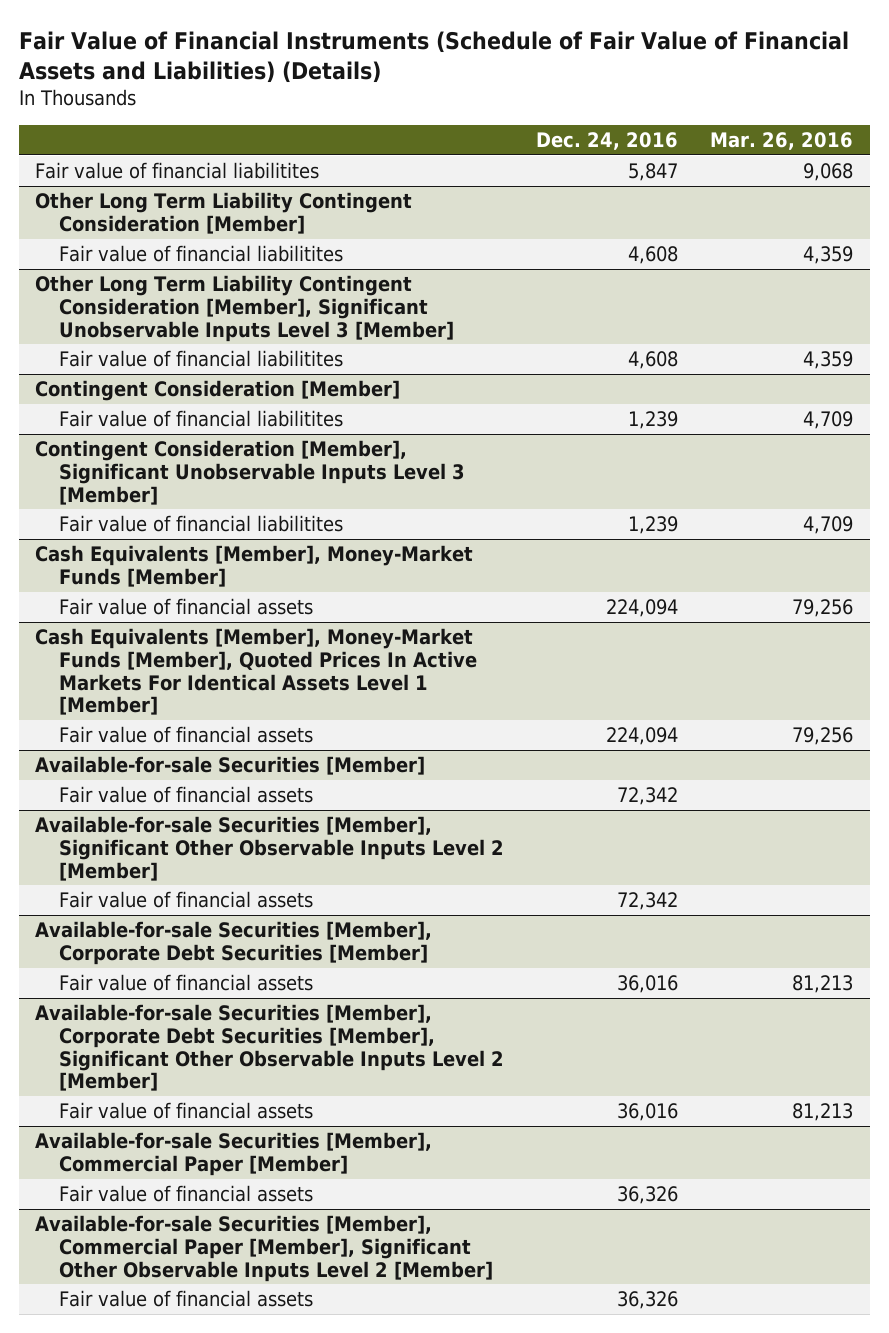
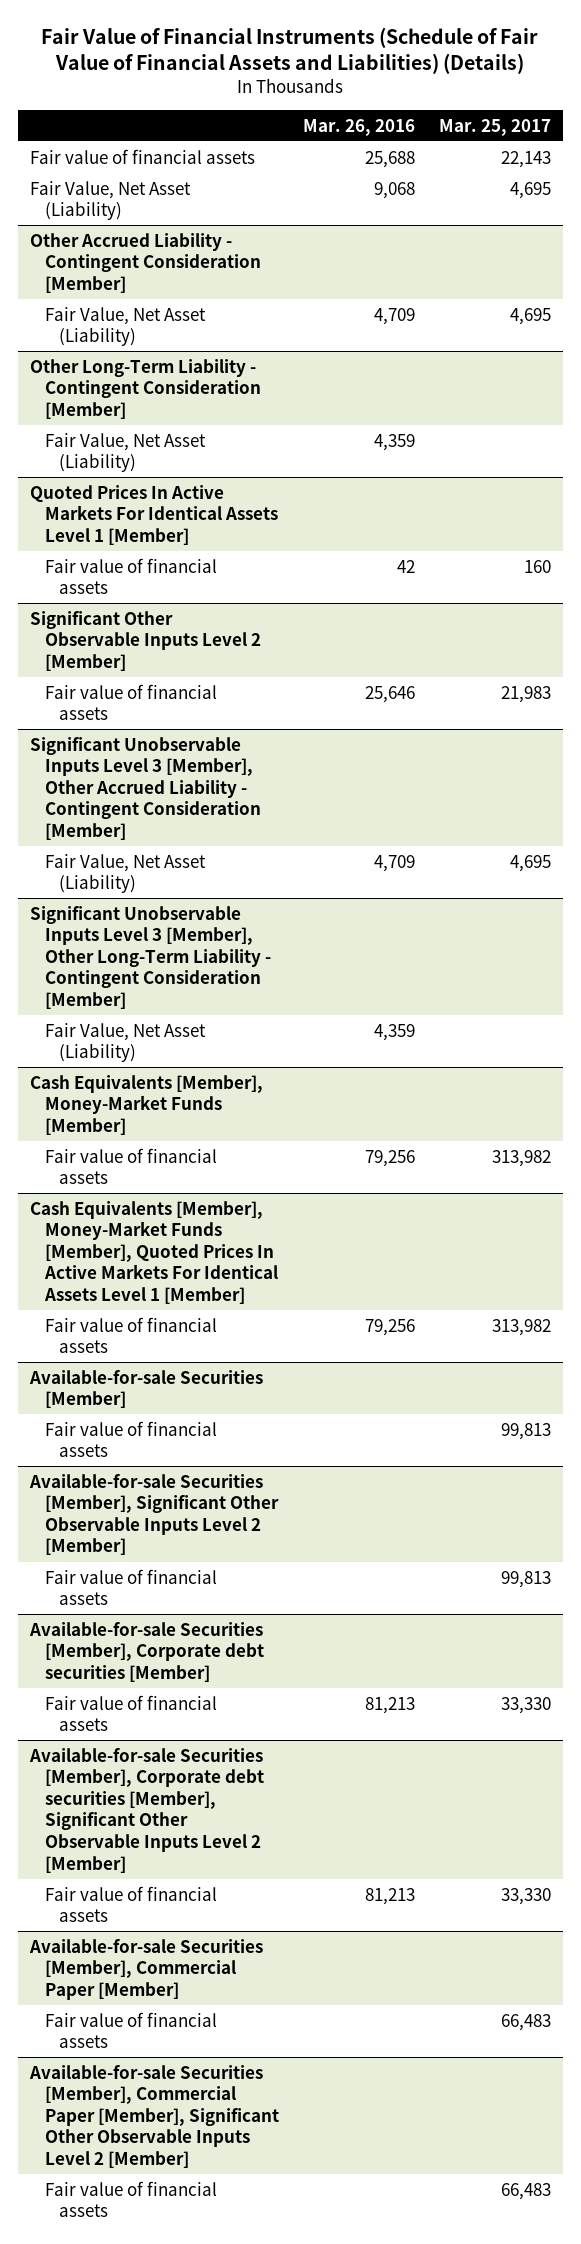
- | Dec. 24, 2016 | Mar. 26, 2016
+ | Mar. 26, 2016 | Mar. 25, 2017
- Fair value of financial liabilitites | 5,847 | 9,068
- Other Long Term Liability Contingent Consideration [Member]
- Fair value of financial liabilitites | 4,608 | 4,359
- Other Long Term Liability Contingent Consideration [Member], Significant Unobservable Inputs Level 3 [Member]
- Fair value of financial liabilitites | 4,608 | 4,359
- Contingent Consideration [Member]
- Fair value of financial liabilitites | 1,239 | 4,709
- Contingent Consideration [Member], Significant Unobservable Inputs Level 3 [Member]
- Fair value of financial liabilitites | 1,239 | 4,709
+ Fair value of financial assets | 25,688 | 22,143
+ Fair Value, Net Asset (Liability) | 9,068 | 4,695
+ Other Accrued Liability - Contingent Consideration [Member]
+ Fair Value, Net Asset (Liability) | 4,709 | 4,695
+ Other Long-Term Liability - Contingent Consideration [Member]
+ Fair Value, Net Asset (Liability) | 4,359 |
+ Quoted Prices In Active Markets For Identical Assets Level 1 [Member]
+ Fair value of financial assets | 42 | 160
+ Significant Other Observable Inputs Level 2 [Member]
+ Fair value of financial assets | 25,646 | 21,983
+ Significant Unobservable Inputs Level 3 [Member], Other Accrued Liability - Contingent Consideration [Member]
+ Fair Value, Net Asset (Liability) | 4,709 | 4,695
+ Significant Unobservable Inputs Level 3 [Member], Other Long-Term Liability - Contingent Consideration [Member]
+ Fair Value, Net Asset (Liability) | 4,359 |
- Available-for-sale Securities [Member], Corporate Debt Securities [Member]
+ Available-for-sale Securities [Member], Corporate debt securities [Member]
- Available-for-sale Securities [Member], Corporate Debt Securities [Member], Significant Other Observable Inputs Level 2 [Member]
+ Available-for-sale Securities [Member], Corporate debt securities [Member], Significant Other Observable Inputs Level 2 [Member]

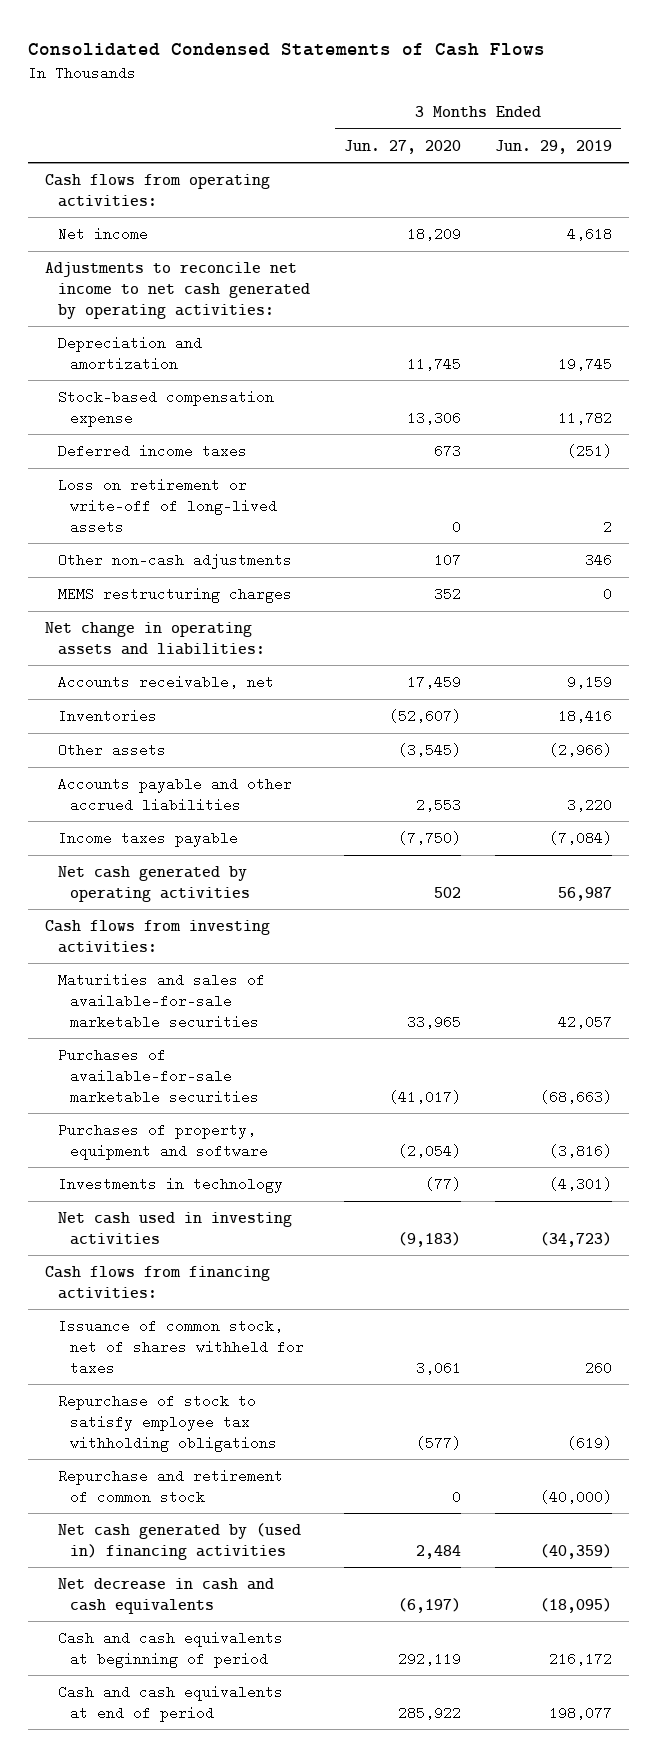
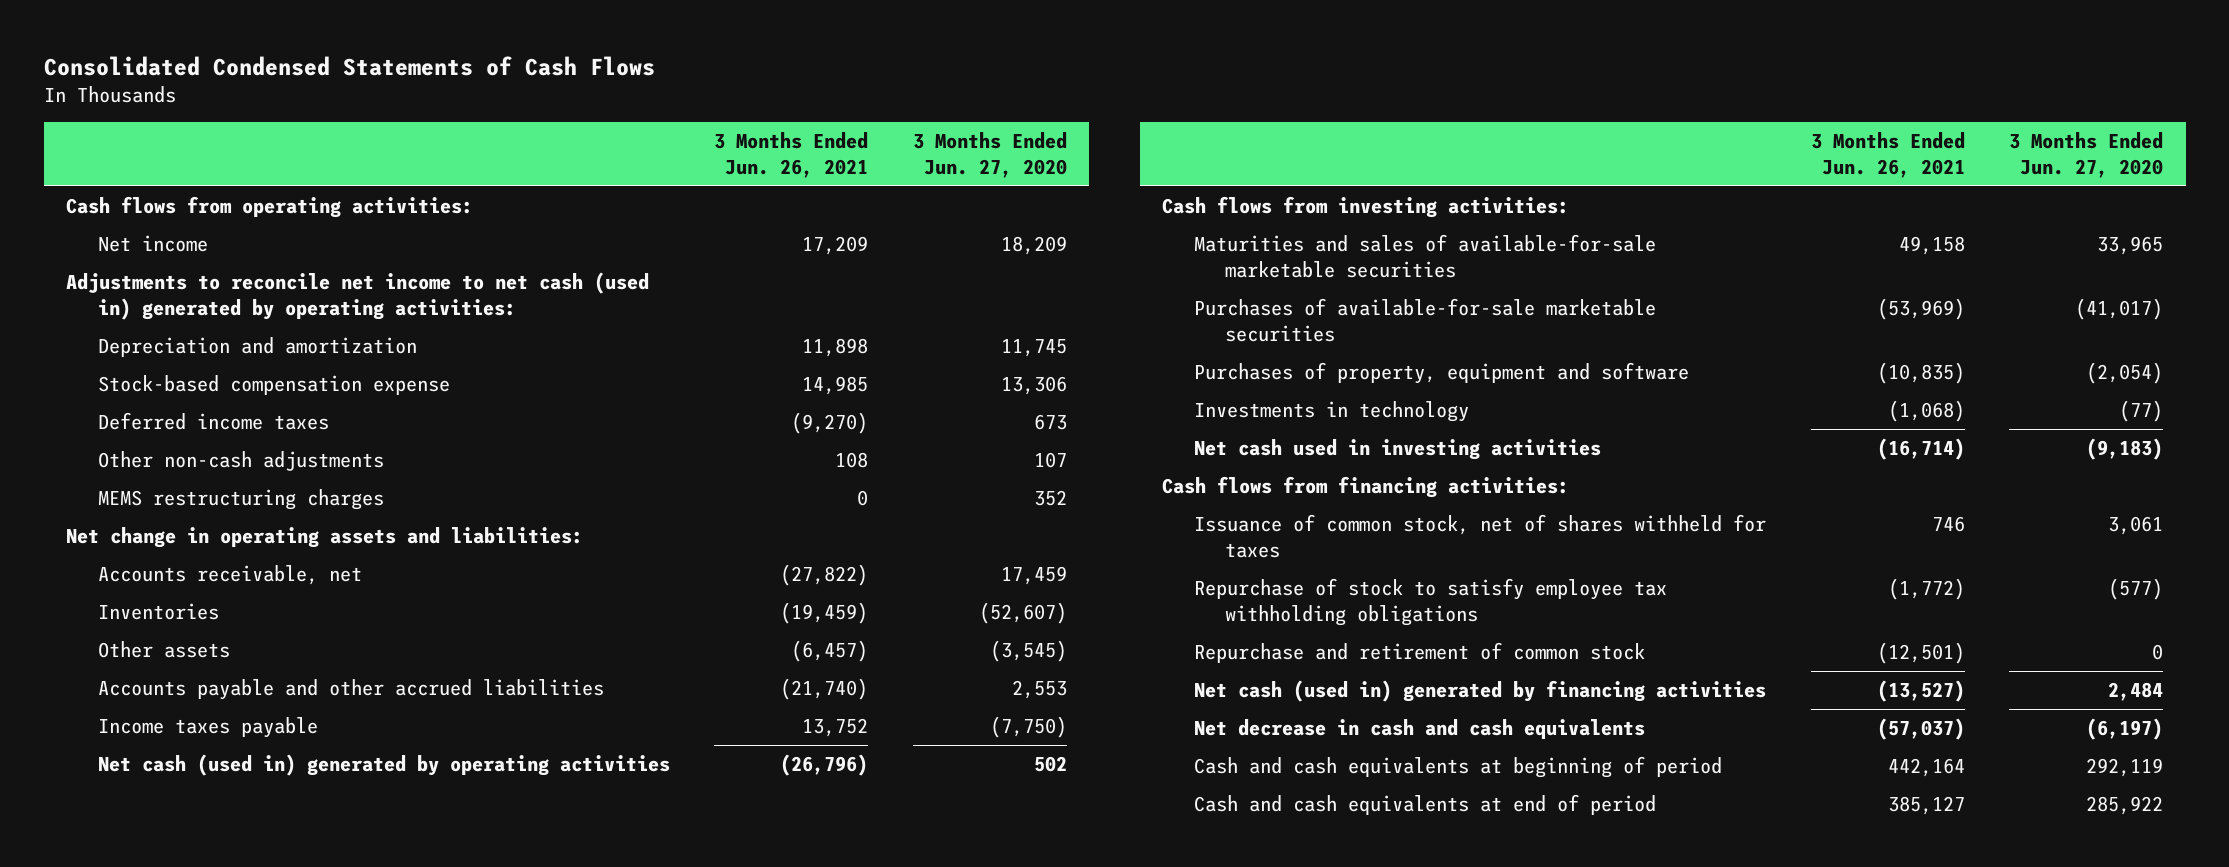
- | 3 Months Ended Jun. 27, 2020 | 3 Months Ended Jun. 29, 2019
+ | 3 Months Ended Jun. 26, 2021 | 3 Months Ended Jun. 27, 2020
- Adjustments to reconcile net income to net cash generated by operating activities:
+ Adjustments to reconcile net income to net cash (used in) generated by operating activities:
- Loss on retirement or write-off of long-lived assets | 0 | 2
- Net cash generated by operating activities | 502 | 56,987
+ Net cash (used in) generated by operating activities | (26,796) | 502
- Net cash generated by (used in) financing activities | 2,484 | (40,359)
+ Net cash (used in) generated by financing activities | (13,527) | 2,484

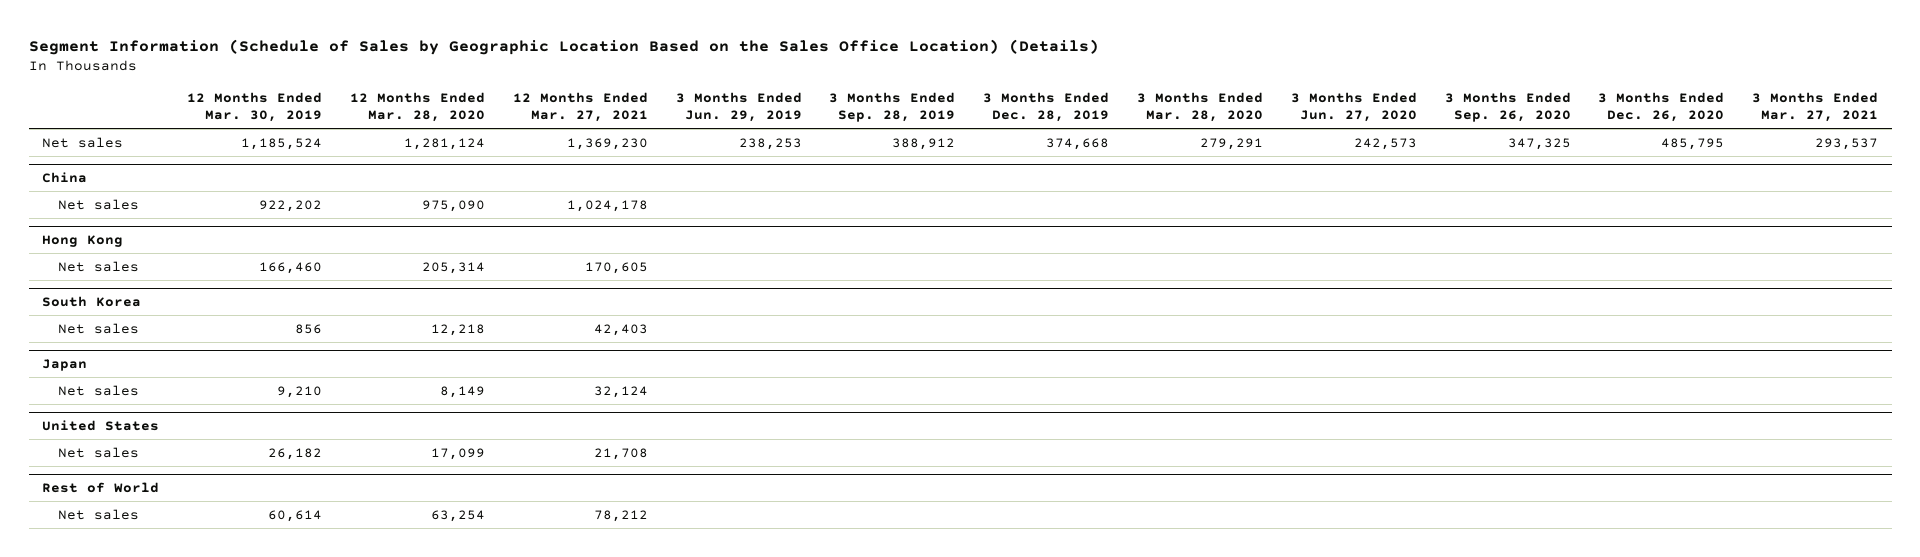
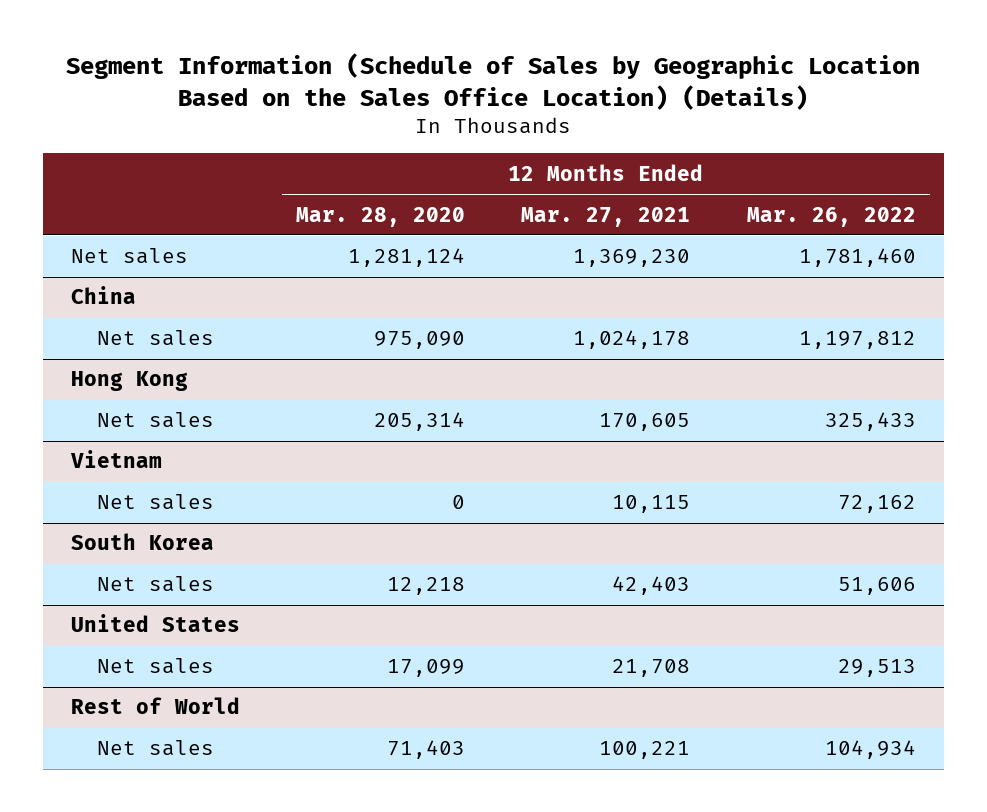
- | 12 Months Ended Mar. 30, 2019 | 12 Months Ended Mar. 28, 2020 | 12 Months Ended Mar. 27, 2021 | 3 Months Ended Jun. 29, 2019 | 3 Months Ended Sep. 28, 2019 | 3 Months Ended Dec. 28, 2019 | 3 Months Ended Mar. 28, 2020 | 3 Months Ended Jun. 27, 2020 | 3 Months Ended Sep. 26, 2020 | 3 Months Ended Dec. 26, 2020 | 3 Months Ended Mar. 27, 2021
+ | 12 Months Ended Mar. 28, 2020 | 12 Months Ended Mar. 27, 2021 | 12 Months Ended Mar. 26, 2022
+ Vietnam
+ Net sales | 0 | 10,115 | 72,162
- Japan
- Net sales | 9,210 | 8,149 | 32,124 | | | | | | | |
@ Rest of World
- Net sales | 60,614 | 63,254 | 78,212 | | | | | | | |
+ Net sales | 71,403 | 100,221 | 104,934

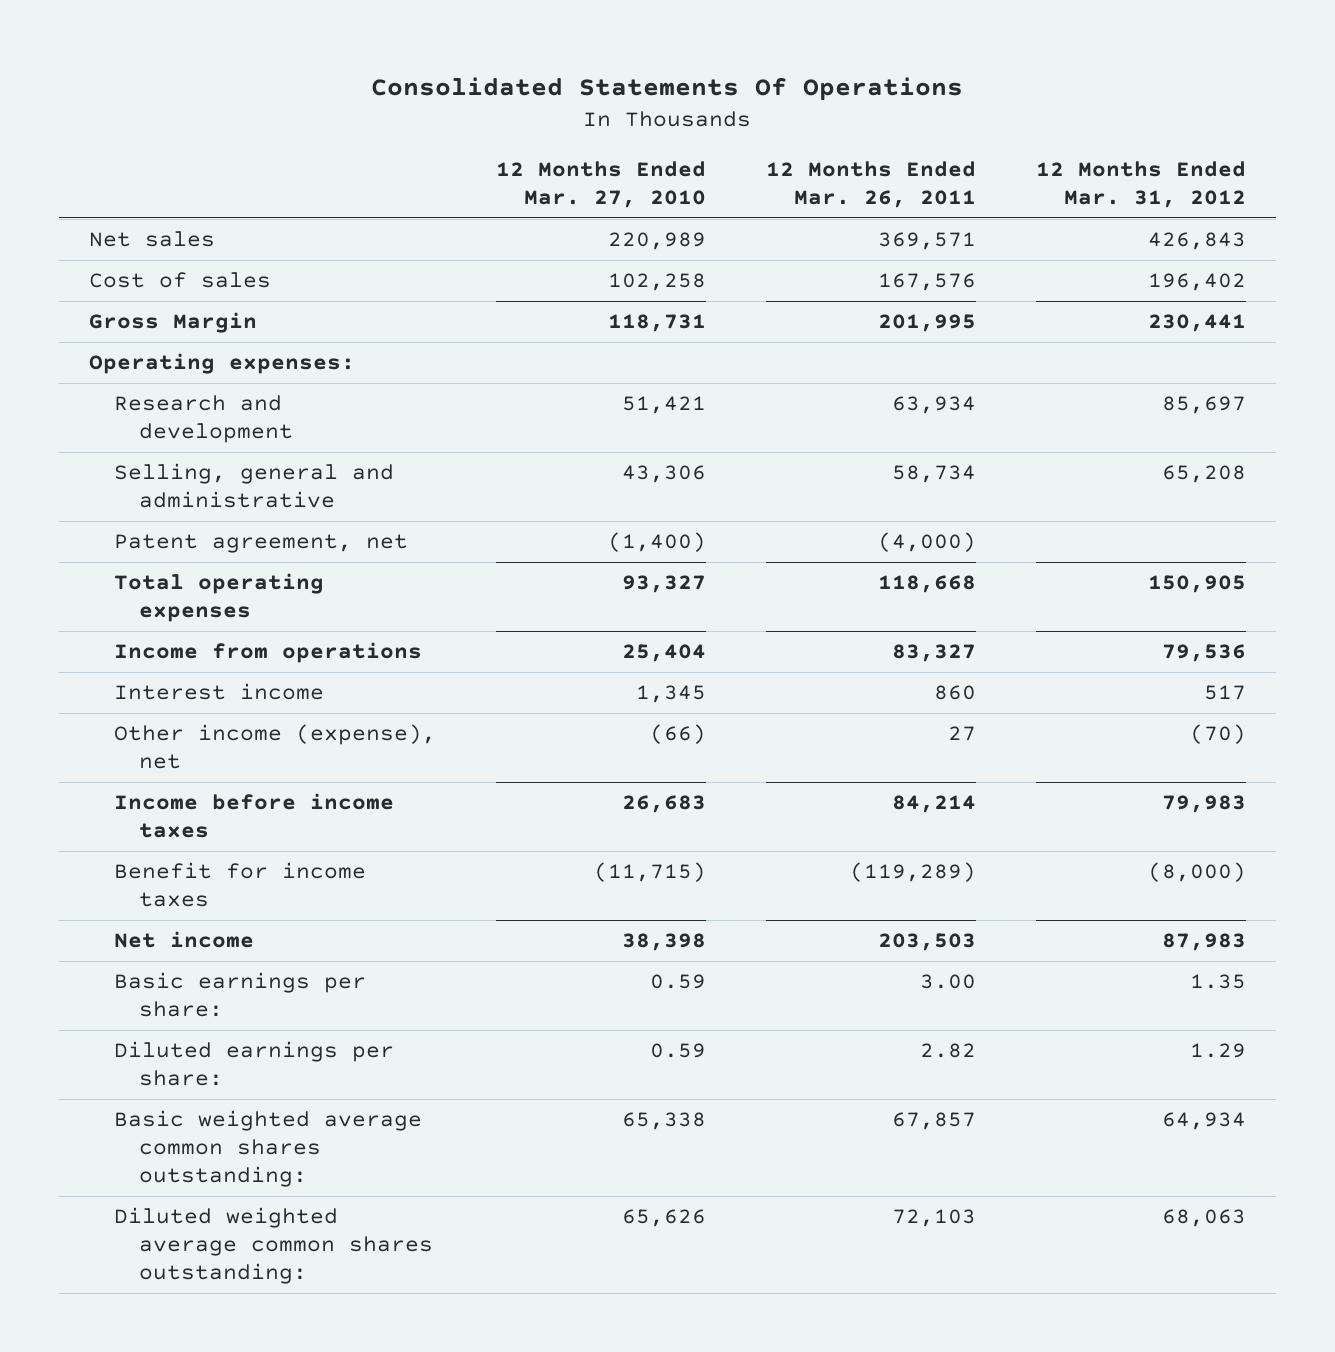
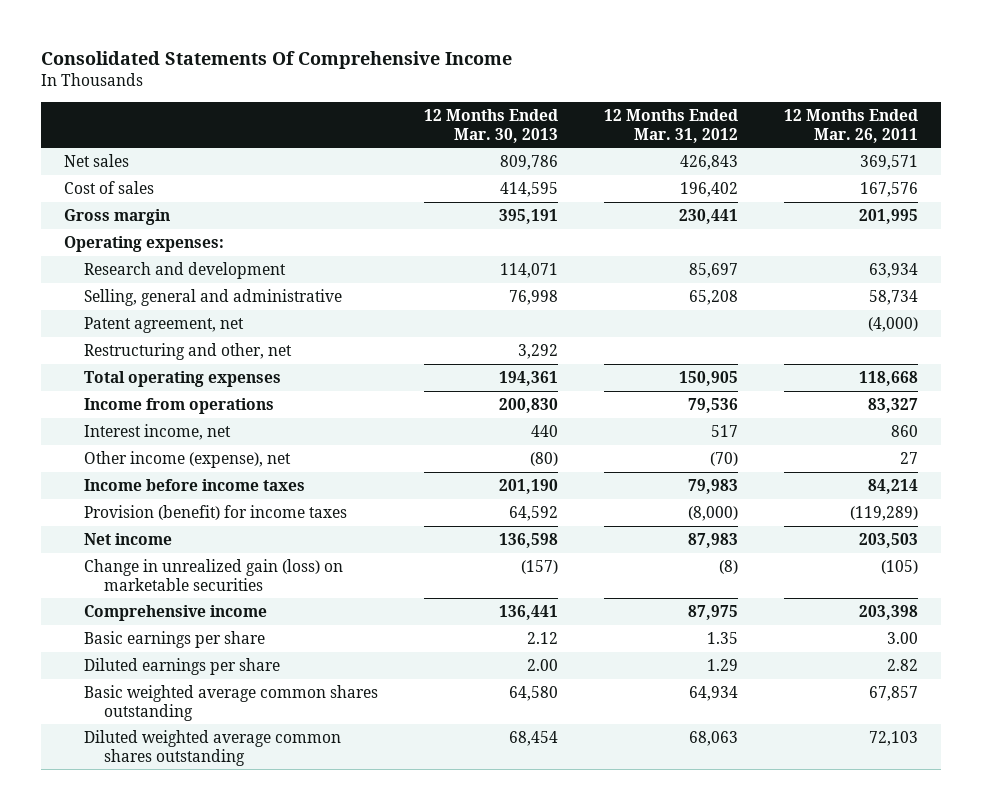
- Consolidated Statements Of Operations
+ Consolidated Statements Of Comprehensive Income
- | 12 Months Ended Mar. 27, 2010 | 12 Months Ended Mar. 26, 2011 | 12 Months Ended Mar. 31, 2012
+ | 12 Months Ended Mar. 30, 2013 | 12 Months Ended Mar. 31, 2012 | 12 Months Ended Mar. 26, 2011
- Gross Margin | 118,731 | 201,995 | 230,441
+ Gross margin | 395,191 | 230,441 | 201,995
+ Restructuring and other, net | 3,292 | |
- Interest income | 1,345 | 860 | 517
+ Interest income, net | 440 | 517 | 860
- Benefit for income taxes | (11,715) | (119,289) | (8,000)
+ Provision (benefit) for income taxes | 64,592 | (8,000) | (119,289)
- Basic earnings per share: | 0.59 | 3.00 | 1.35
- Diluted earnings per share: | 0.59 | 2.82 | 1.29
- Basic weighted average common shares outstanding: | 65,338 | 67,857 | 64,934
- Diluted weighted average common shares outstanding: | 65,626 | 72,103 | 68,063
+ Change in unrealized gain (loss) on marketable securities | (157) | (8) | (105)
+ Comprehensive income | 136,441 | 87,975 | 203,398
+ Basic earnings per share | 2.12 | 1.35 | 3.00
+ Diluted earnings per share | 2.00 | 1.29 | 2.82
+ Basic weighted average common shares outstanding | 64,580 | 64,934 | 67,857
+ Diluted weighted average common shares outstanding | 68,454 | 68,063 | 72,103

